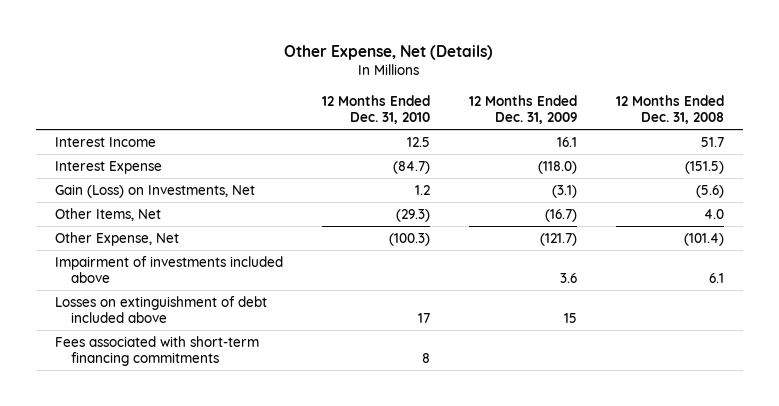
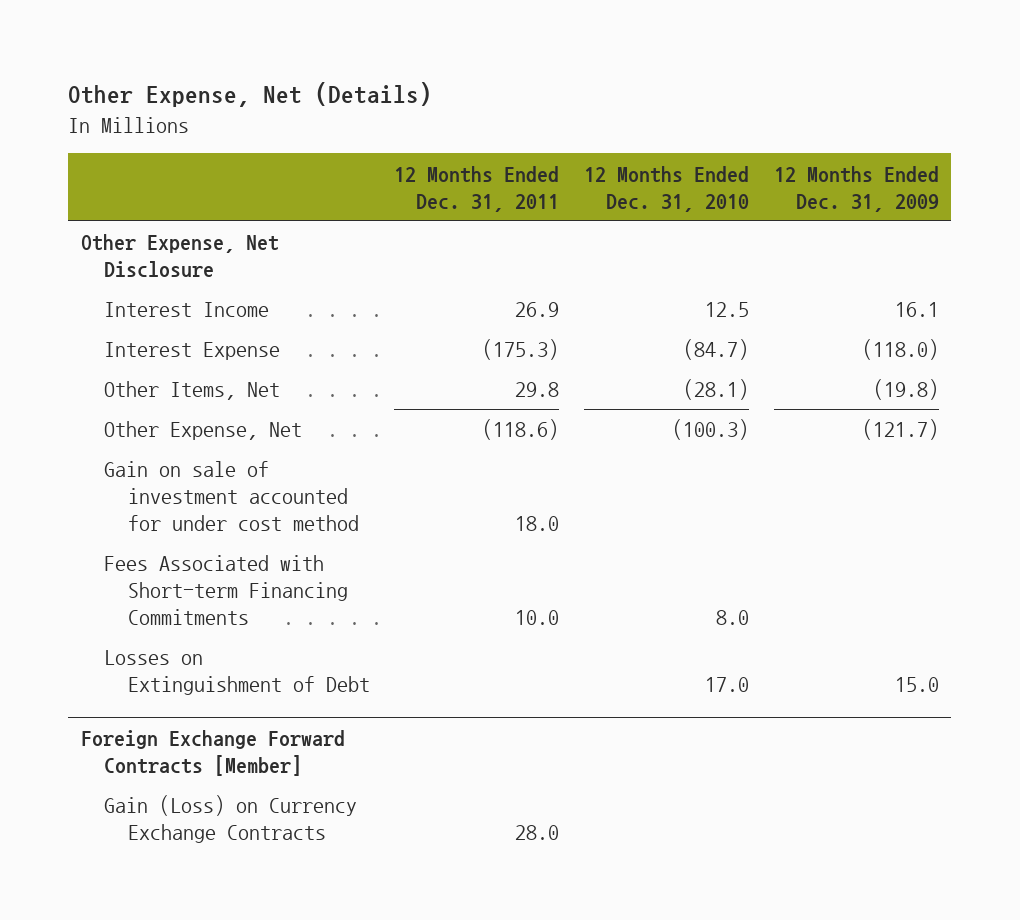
- | 12 Months Ended Dec. 31, 2010 | 12 Months Ended Dec. 31, 2009 | 12 Months Ended Dec. 31, 2008
+ | 12 Months Ended Dec. 31, 2011 | 12 Months Ended Dec. 31, 2010 | 12 Months Ended Dec. 31, 2009
+ Other Expense, Net Disclosure
- Gain (Loss) on Investments, Net | 1.2 | (3.1) | (5.6)
- Other Items, Net | (29.3) | (16.7) | 4.0
+ Other Items, Net | 29.8 | (28.1) | (19.8)
- Impairment of investments included above | | 3.6 | 6.1
- Losses on extinguishment of debt included above | 17 | 15 |
- Fees associated with short-term financing commitments | 8 | |
+ Gain on sale of investment accounted for under cost method | 18.0 | |
+ Fees Associated with Short-term Financing Commitments | 10.0 | 8.0 |
+ Losses on Extinguishment of Debt | | 17.0 | 15.0
+ Foreign Exchange Forward Contracts [Member]
+ Gain (Loss) on Currency Exchange Contracts | 28.0 | |

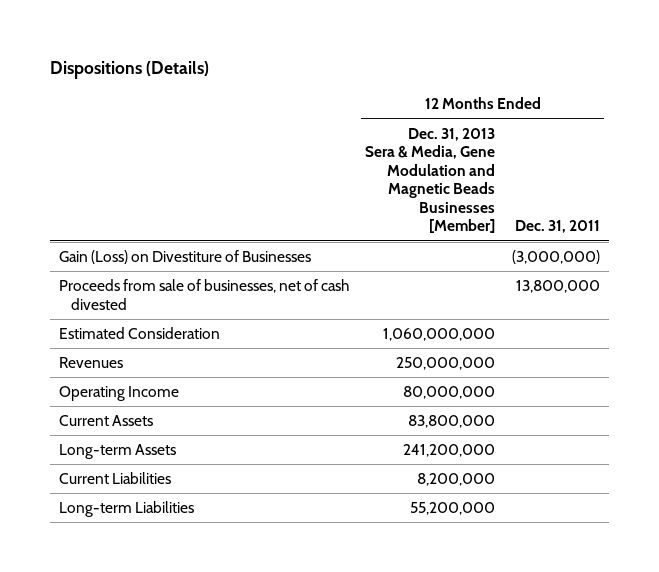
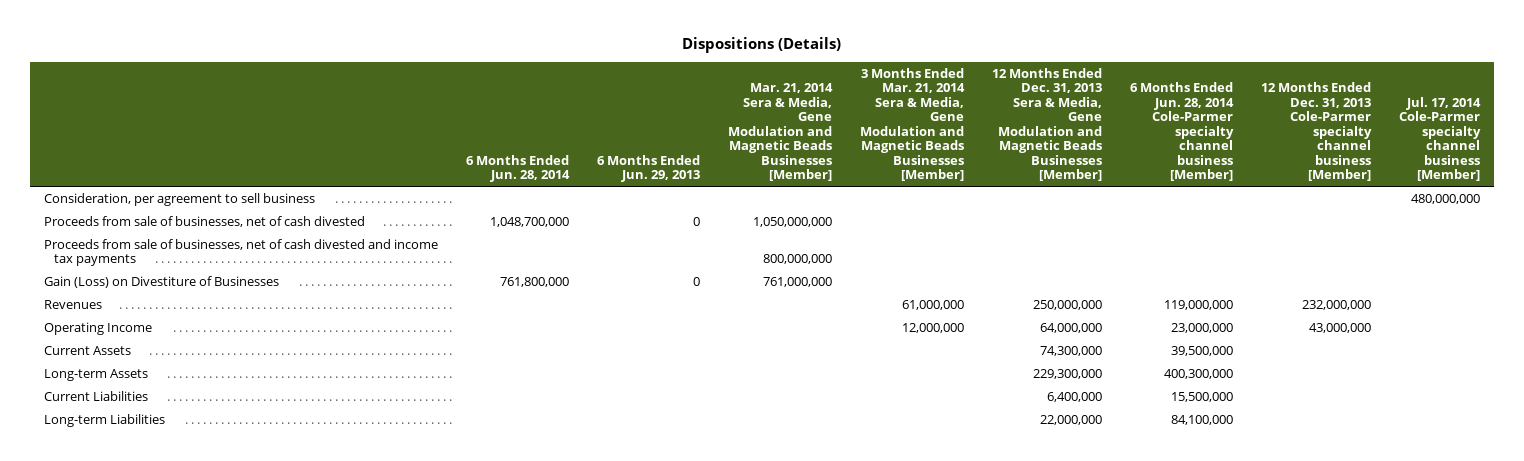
- | 12 Months Ended Dec. 31, 2013 Sera & Media, Gene Modulation and Magnetic Beads Businesses [Member] | 12 Months Ended Dec. 31, 2011
+ | 6 Months Ended Jun. 28, 2014 | 6 Months Ended Jun. 29, 2013 | Mar. 21, 2014 Sera & Media, Gene Modulation and Magnetic Beads Businesses [Member] | 3 Months Ended Mar. 21, 2014 Sera & Media, Gene Modulation and Magnetic Beads Businesses [Member] | 12 Months Ended Dec. 31, 2013 Sera & Media, Gene Modulation and Magnetic Beads Businesses [Member] | 6 Months Ended Jun. 28, 2014 Cole-Parmer specialty channel business [Member] | 12 Months Ended Dec. 31, 2013 Cole-Parmer specialty channel business [Member] | Jul. 17, 2014 Cole-Parmer specialty channel business [Member]
+ Consideration, per agreement to sell business | | | | | | | | 480,000,000
- Estimated Consideration | 1,060,000,000 |
+ Proceeds from sale of businesses, net of cash divested and income tax payments | | | 800,000,000 | | | | |
moved down: Gain (Loss) on Divestiture of Businesses | 761,800,000 | 0 | 761,000,000 | | | | |
- Operating Income | 80,000,000 |
- Current Assets | 83,800,000 |
- Long-term Assets | 241,200,000 |
- Current Liabilities | 8,200,000 |
- Long-term Liabilities | 55,200,000 |
+ Operating Income | | | | 12,000,000 | 64,000,000 | 23,000,000 | 43,000,000 |
+ Current Assets | | | | | 74,300,000 | 39,500,000 | |
+ Long-term Assets | | | | | 229,300,000 | 400,300,000 | |
+ Current Liabilities | | | | | 6,400,000 | 15,500,000 | |
+ Long-term Liabilities | | | | | 22,000,000 | 84,100,000 | |

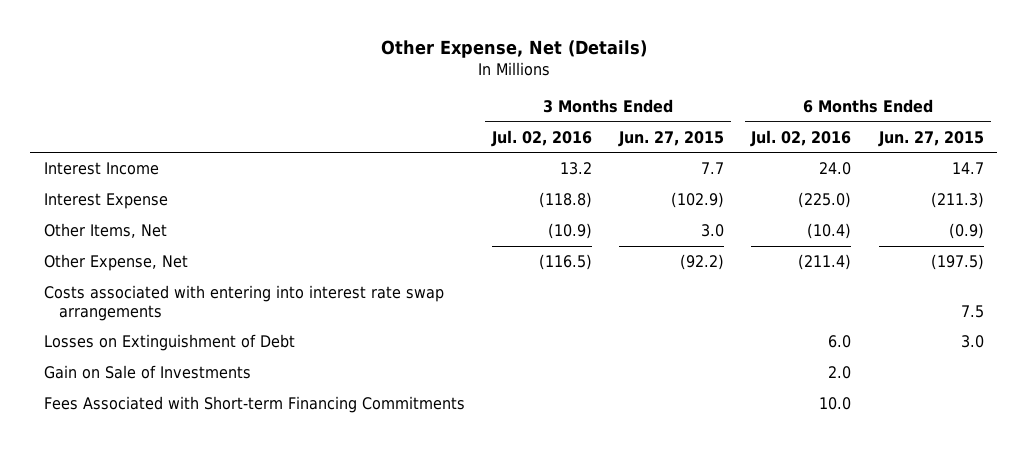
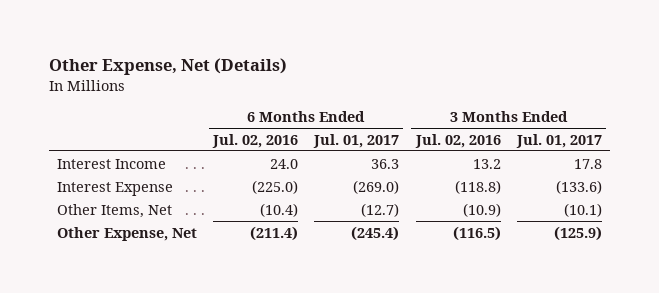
- | 3 Months Ended Jul. 02, 2016 | 3 Months Ended Jun. 27, 2015 | 6 Months Ended Jul. 02, 2016 | 6 Months Ended Jun. 27, 2015
+ | 6 Months Ended Jul. 02, 2016 | 6 Months Ended Jul. 01, 2017 | 3 Months Ended Jul. 02, 2016 | 3 Months Ended Jul. 01, 2017
- Costs associated with entering into interest rate swap arrangements | | | | 7.5
- Losses on Extinguishment of Debt | | | 6.0 | 3.0
- Gain on Sale of Investments | | | 2.0 |
- Fees Associated with Short-term Financing Commitments | | | 10.0 |

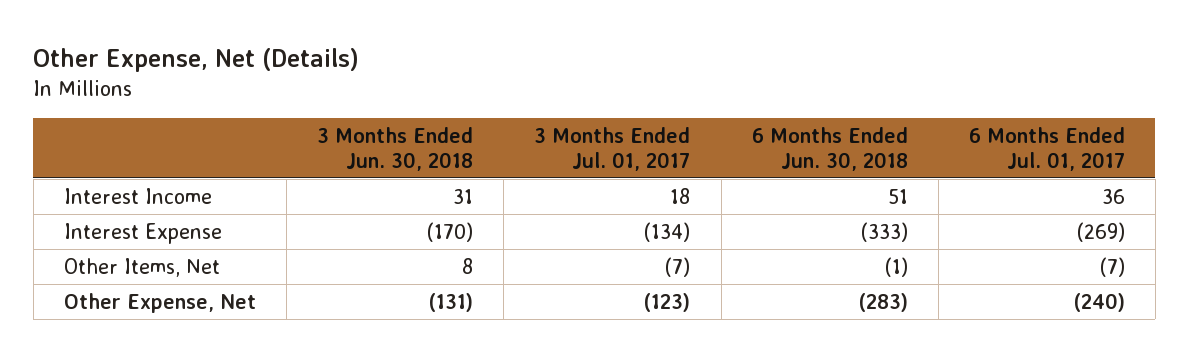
- | 6 Months Ended Jul. 02, 2016 | 6 Months Ended Jul. 01, 2017 | 3 Months Ended Jul. 02, 2016 | 3 Months Ended Jul. 01, 2017
+ | 3 Months Ended Jun. 30, 2018 | 3 Months Ended Jul. 01, 2017 | 6 Months Ended Jun. 30, 2018 | 6 Months Ended Jul. 01, 2017
- Interest Income | 24.0 | 36.3 | 13.2 | 17.8
- Interest Expense | (225.0) | (269.0) | (118.8) | (133.6)
- Other Items, Net | (10.4) | (12.7) | (10.9) | (10.1)
- Other Expense, Net | (211.4) | (245.4) | (116.5) | (125.9)
+ Interest Income | 31 | 18 | 51 | 36
+ Interest Expense | (170) | (134) | (333) | (269)
+ Other Items, Net | 8 | (7) | (1) | (7)
+ Other Expense, Net | (131) | (123) | (283) | (240)

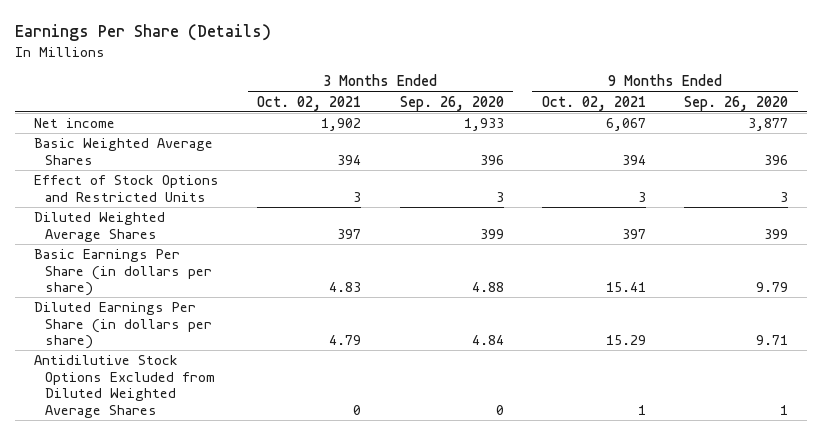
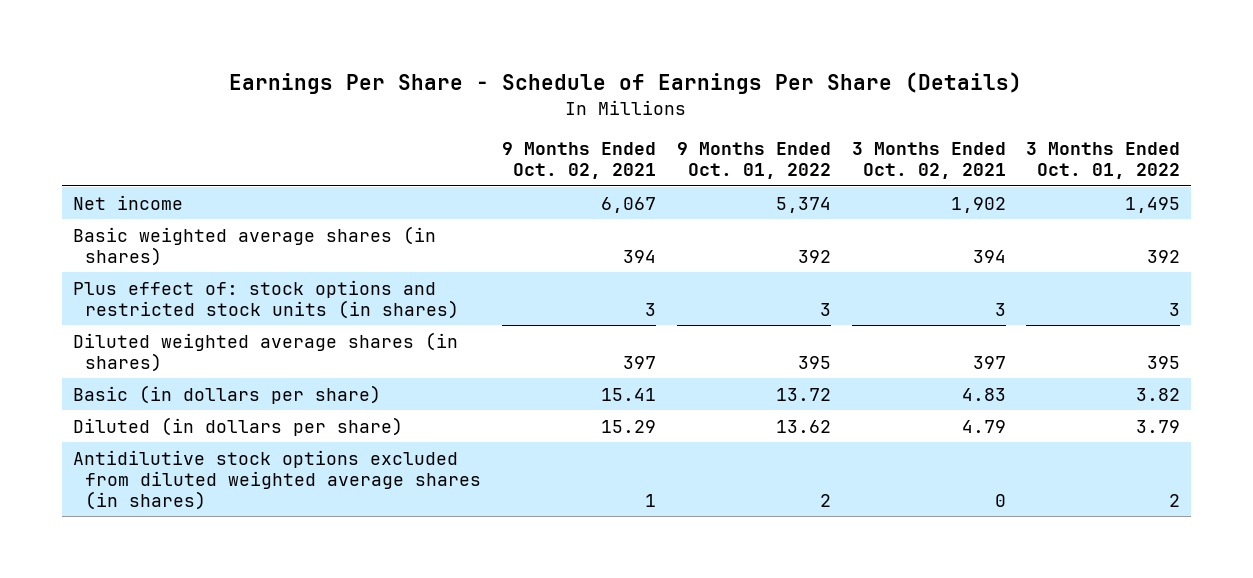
- Earnings Per Share (Details)
+ Earnings Per Share - Schedule of Earnings Per Share (Details)
- | 3 Months Ended Oct. 02, 2021 | 3 Months Ended Sep. 26, 2020 | 9 Months Ended Oct. 02, 2021 | 9 Months Ended Sep. 26, 2020
+ | 9 Months Ended Oct. 02, 2021 | 9 Months Ended Oct. 01, 2022 | 3 Months Ended Oct. 02, 2021 | 3 Months Ended Oct. 01, 2022
- Basic Weighted Average Shares | 394 | 396 | 394 | 396
- Effect of Stock Options and Restricted Units | 3 | 3 | 3 | 3
- Diluted Weighted Average Shares | 397 | 399 | 397 | 399
- Basic Earnings Per Share (in dollars per share) | 4.83 | 4.88 | 15.41 | 9.79
- Diluted Earnings Per Share (in dollars per share) | 4.79 | 4.84 | 15.29 | 9.71
- Antidilutive Stock Options Excluded from Diluted Weighted Average Shares | 0 | 0 | 1 | 1
+ Basic weighted average shares (in shares) | 394 | 392 | 394 | 392
+ Plus effect of: stock options and restricted stock units (in shares) | 3 | 3 | 3 | 3
+ Diluted weighted average shares (in shares) | 397 | 395 | 397 | 395
+ Basic (in dollars per share) | 15.41 | 13.72 | 4.83 | 3.82
+ Diluted (in dollars per share) | 15.29 | 13.62 | 4.79 | 3.79
+ Antidilutive stock options excluded from diluted weighted average shares (in shares) | 1 | 2 | 0 | 2

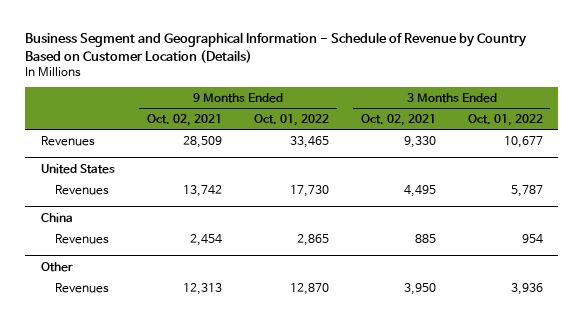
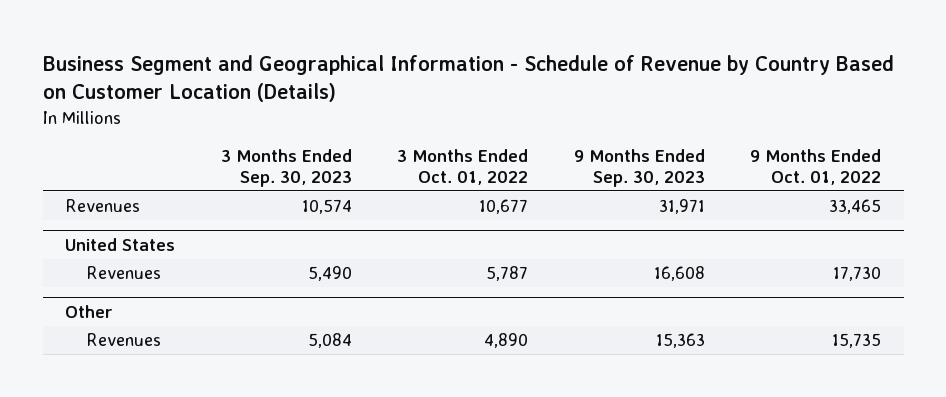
- | 9 Months Ended Oct. 02, 2021 | 9 Months Ended Oct. 01, 2022 | 3 Months Ended Oct. 02, 2021 | 3 Months Ended Oct. 01, 2022
+ | 3 Months Ended Sep. 30, 2023 | 3 Months Ended Oct. 01, 2022 | 9 Months Ended Sep. 30, 2023 | 9 Months Ended Oct. 01, 2022
- China
- Revenues | 2,454 | 2,865 | 885 | 954
@ Other
- Revenues | 12,313 | 12,870 | 3,950 | 3,936
+ Revenues | 5,084 | 4,890 | 15,363 | 15,735

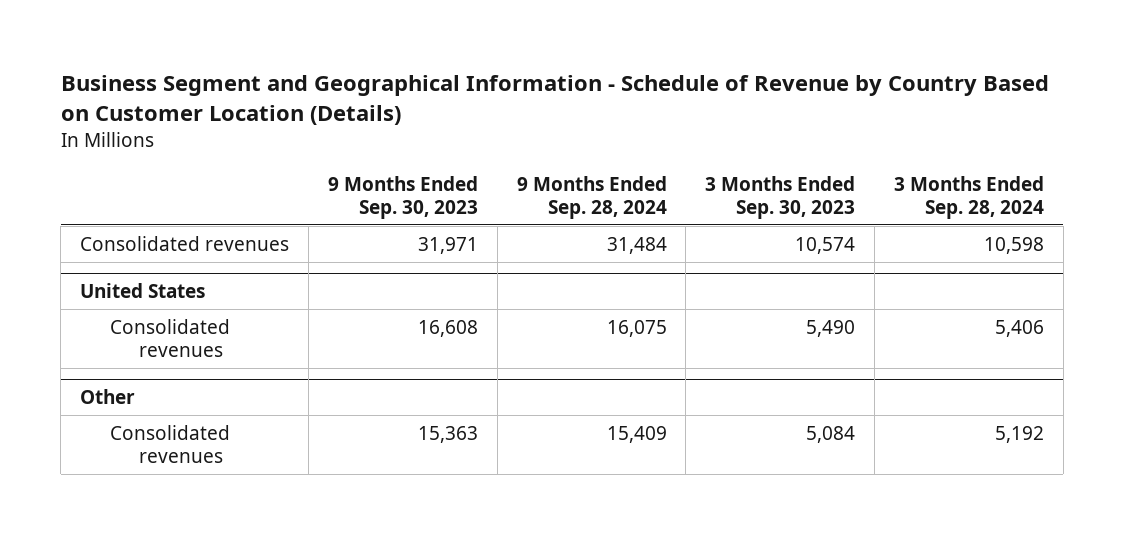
- | 3 Months Ended Sep. 30, 2023 | 3 Months Ended Oct. 01, 2022 | 9 Months Ended Sep. 30, 2023 | 9 Months Ended Oct. 01, 2022
+ | 9 Months Ended Sep. 30, 2023 | 9 Months Ended Sep. 28, 2024 | 3 Months Ended Sep. 30, 2023 | 3 Months Ended Sep. 28, 2024
- Revenues | 10,574 | 10,677 | 31,971 | 33,465
+ Consolidated revenues | 31,971 | 31,484 | 10,574 | 10,598
@ United States
- Revenues | 5,490 | 5,787 | 16,608 | 17,730
+ Consolidated revenues | 16,608 | 16,075 | 5,490 | 5,406
@ Other
- Revenues | 5,084 | 4,890 | 15,363 | 15,735
+ Consolidated revenues | 15,363 | 15,409 | 5,084 | 5,192

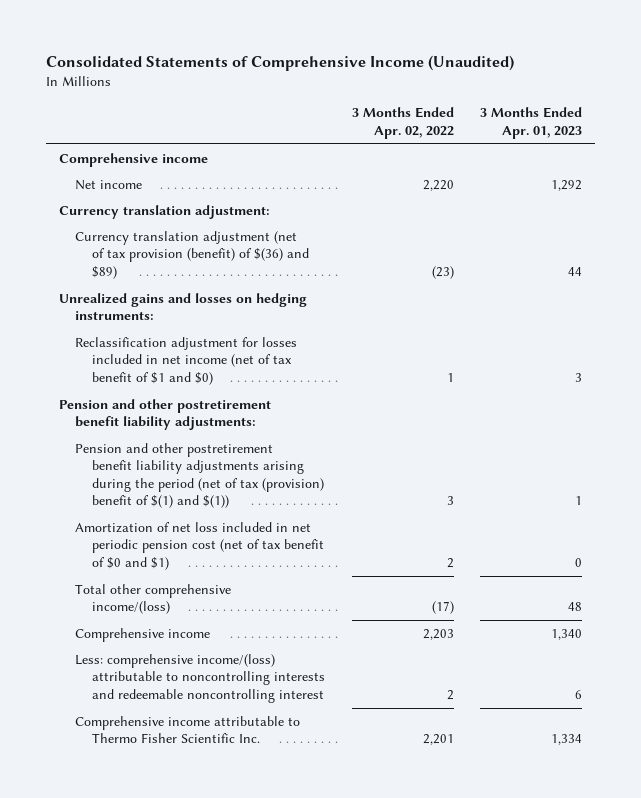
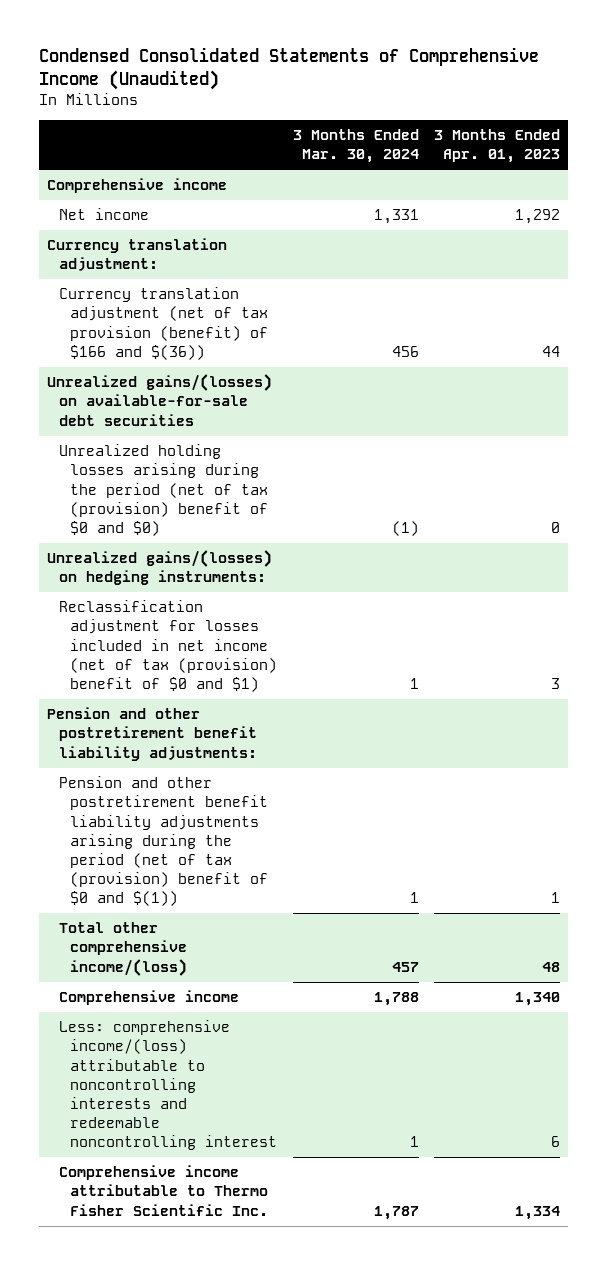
- Consolidated Statements of Comprehensive Income (Unaudited)
+ Condensed Consolidated Statements of Comprehensive Income (Unaudited)
- | 3 Months Ended Apr. 02, 2022 | 3 Months Ended Apr. 01, 2023
+ | 3 Months Ended Mar. 30, 2024 | 3 Months Ended Apr. 01, 2023
- Currency translation adjustment (net of tax provision (benefit) of $(36) and $89) | (23) | 44
- Unrealized gains and losses on hedging instruments:
- Reclassification adjustment for losses included in net income (net of tax benefit of $1 and $0) | 1 | 3
+ Currency translation adjustment (net of tax provision (benefit) of $166 and $(36)) | 456 | 44
+ Unrealized gains/(losses) on available-for-sale debt securities
+ Unrealized holding losses arising during the period (net of tax (provision) benefit of $0 and $0) | (1) | 0
+ Unrealized gains/(losses) on hedging instruments:
+ Reclassification adjustment for losses included in net income (net of tax (provision) benefit of $0 and $1) | 1 | 3
- Pension and other postretirement benefit liability adjustments arising during the period (net of tax (provision) benefit of $(1) and $(1)) | 3 | 1
- Amortization of net loss included in net periodic pension cost (net of tax benefit of $0 and $1) | 2 | 0
+ Pension and other postretirement benefit liability adjustments arising during the period (net of tax (provision) benefit of $0 and $(1)) | 1 | 1

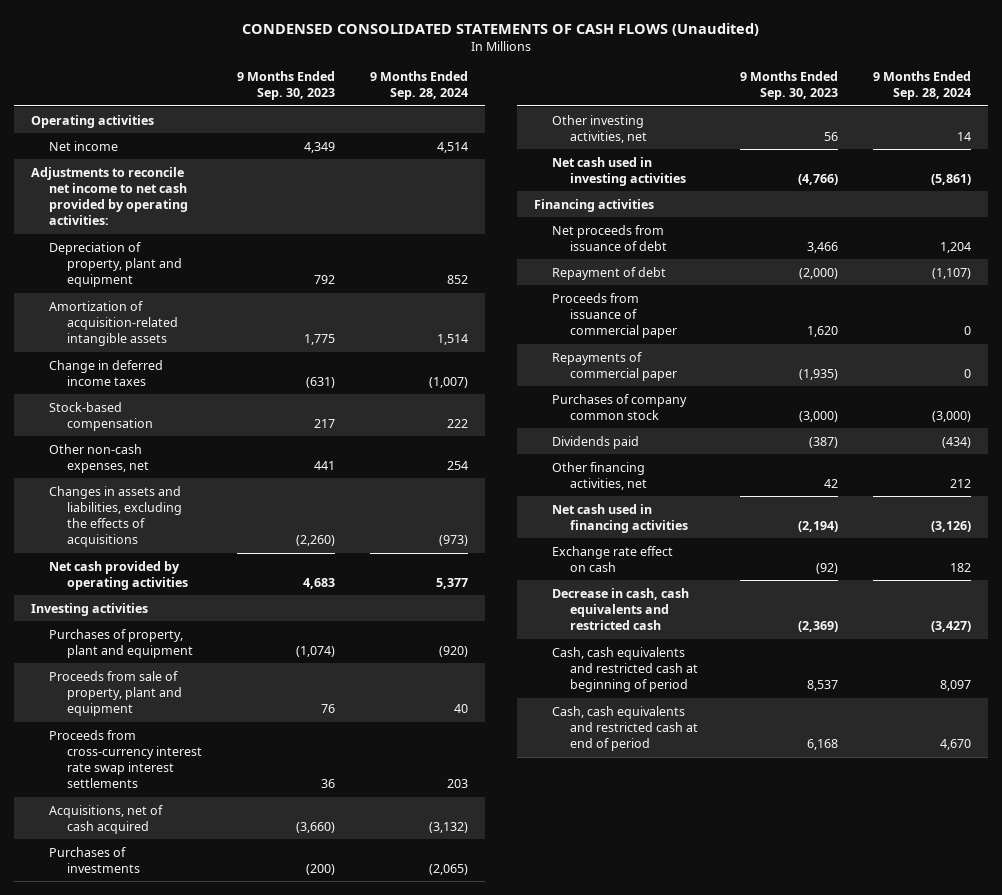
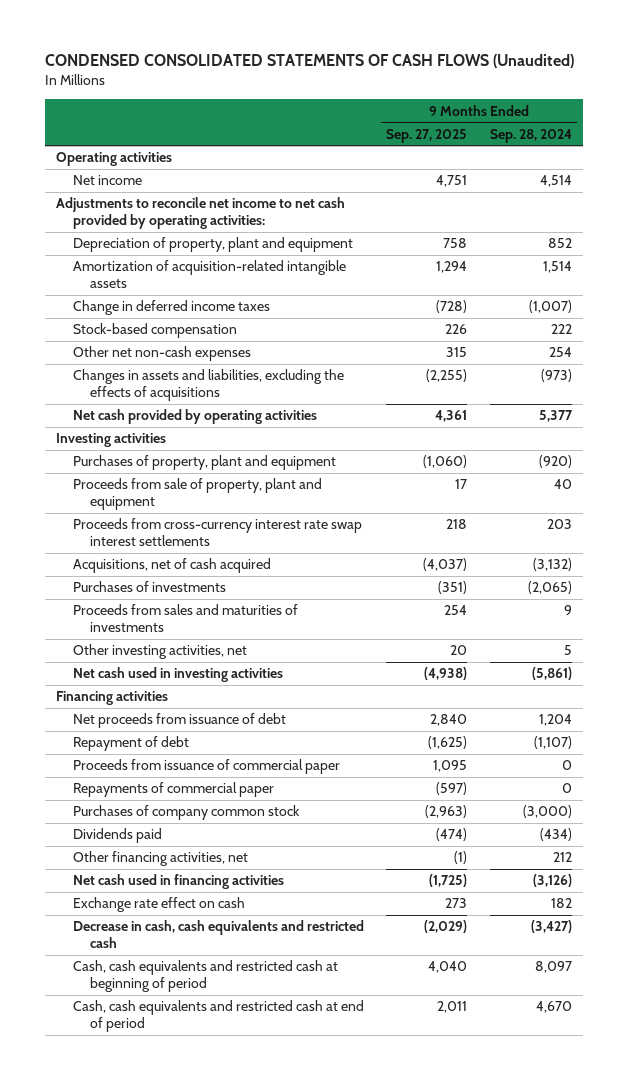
- | 9 Months Ended Sep. 30, 2023 | 9 Months Ended Sep. 28, 2024
+ | 9 Months Ended Sep. 27, 2025 | 9 Months Ended Sep. 28, 2024
- Other non-cash expenses, net | 441 | 254
+ Other net non-cash expenses | 315 | 254
- Other investing activities, net | 56 | 14
+ Proceeds from sales and maturities of investments | 254 | 9
+ Other investing activities, net | 20 | 5

